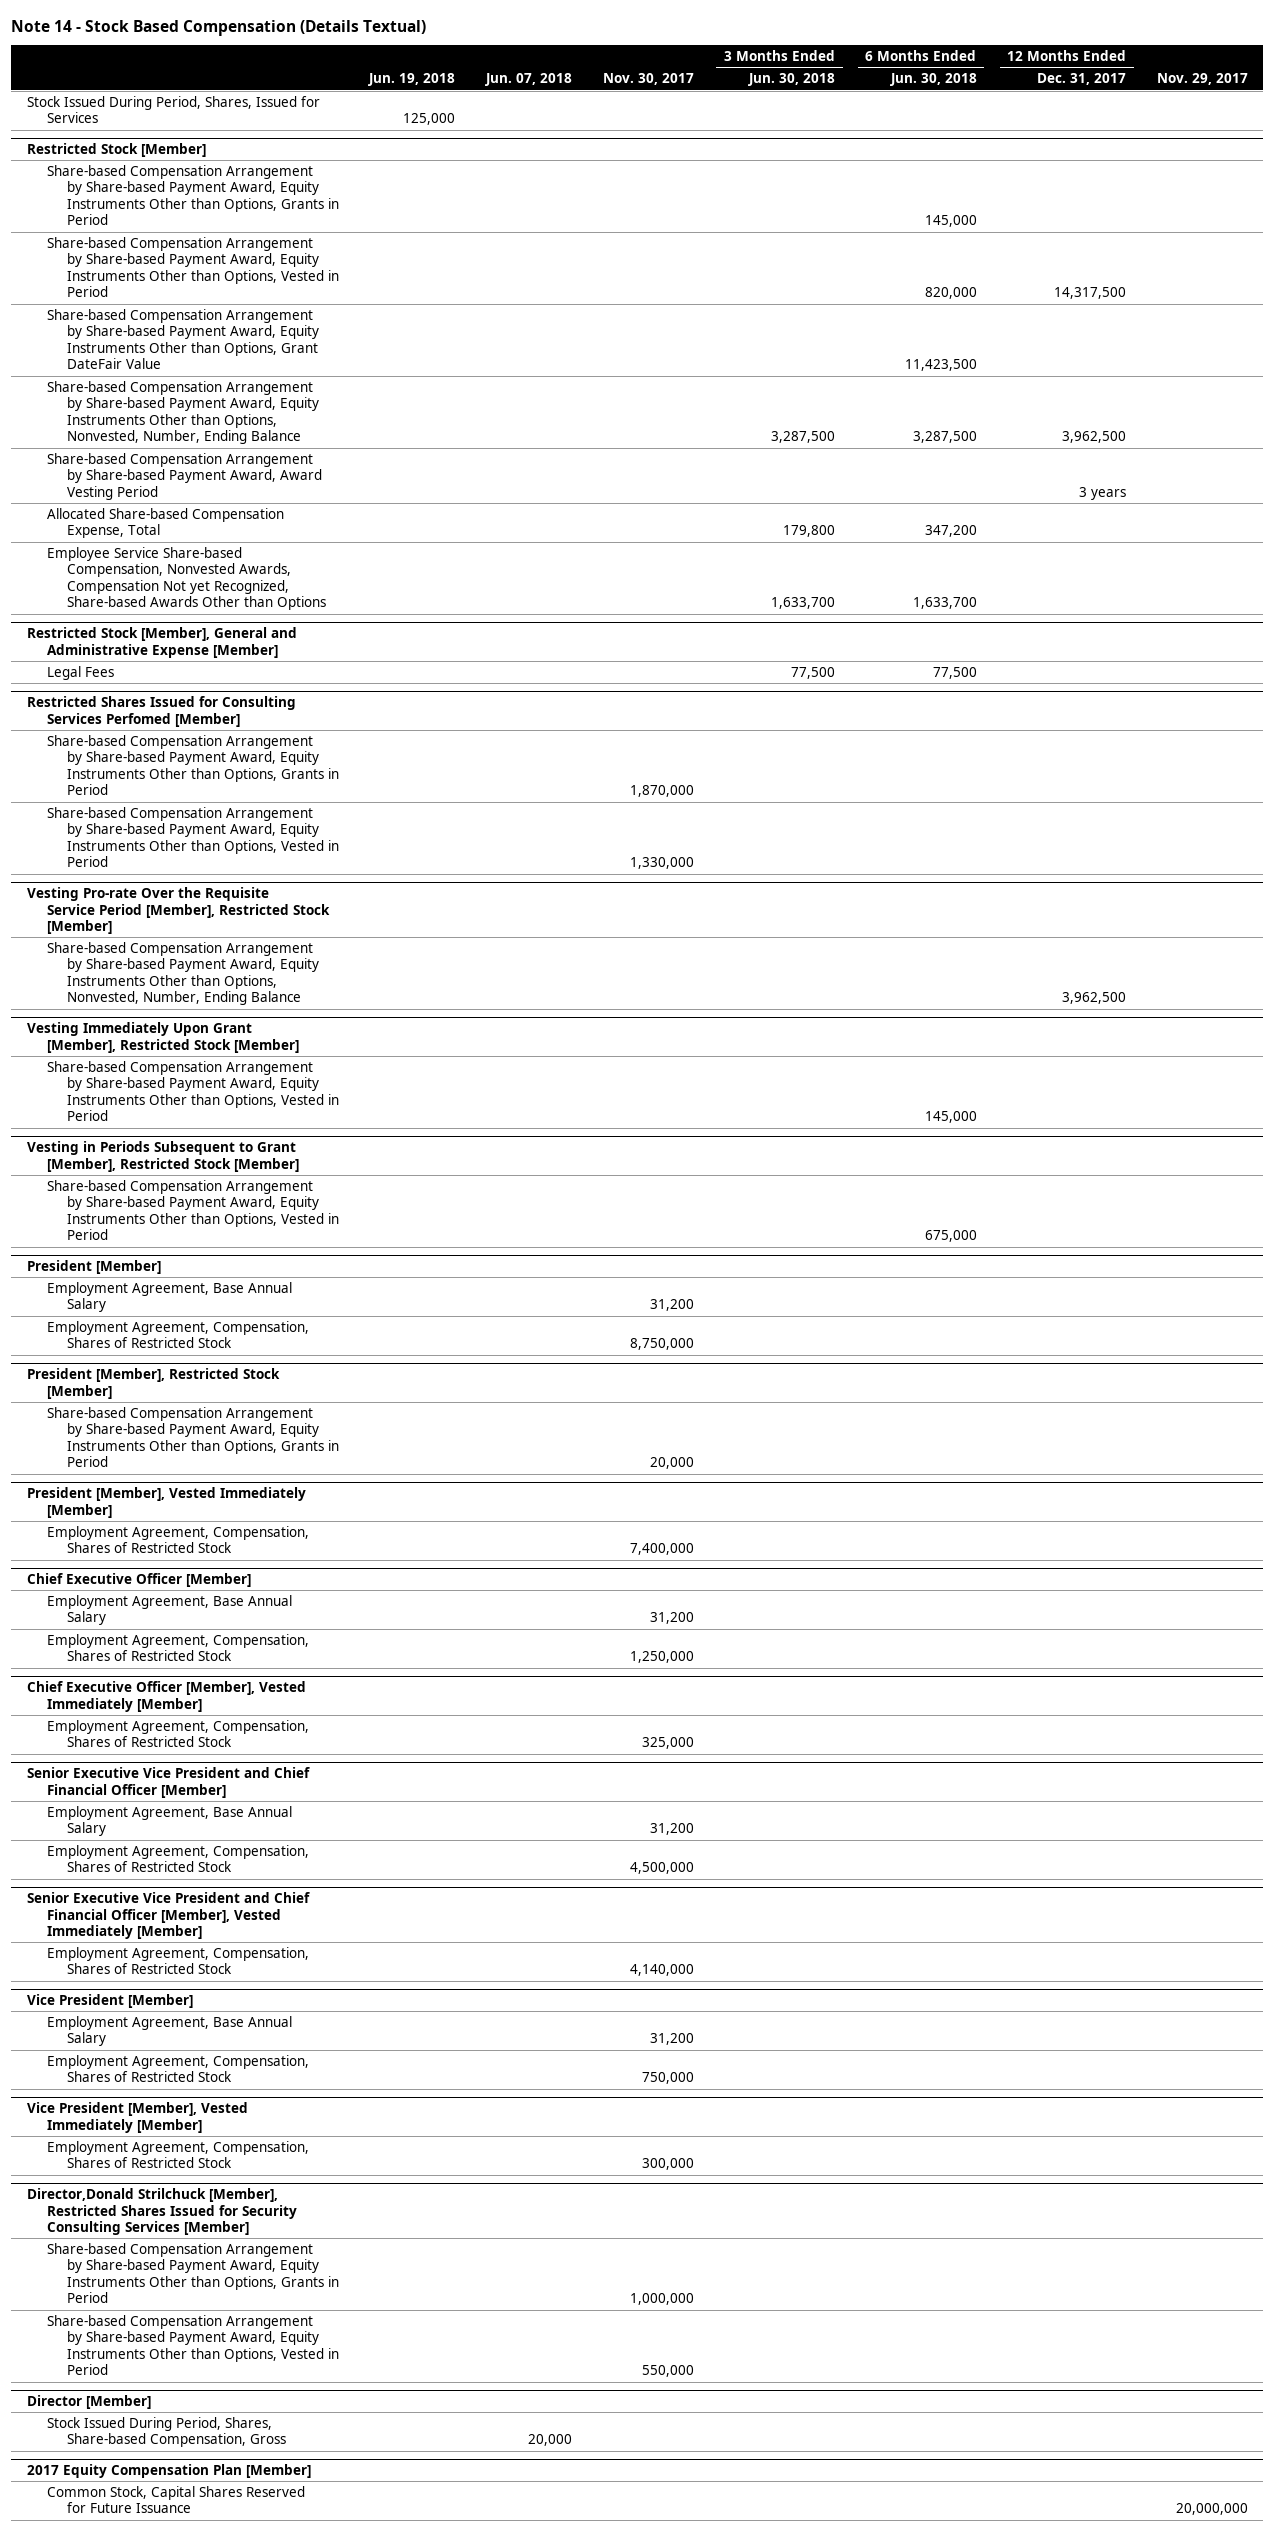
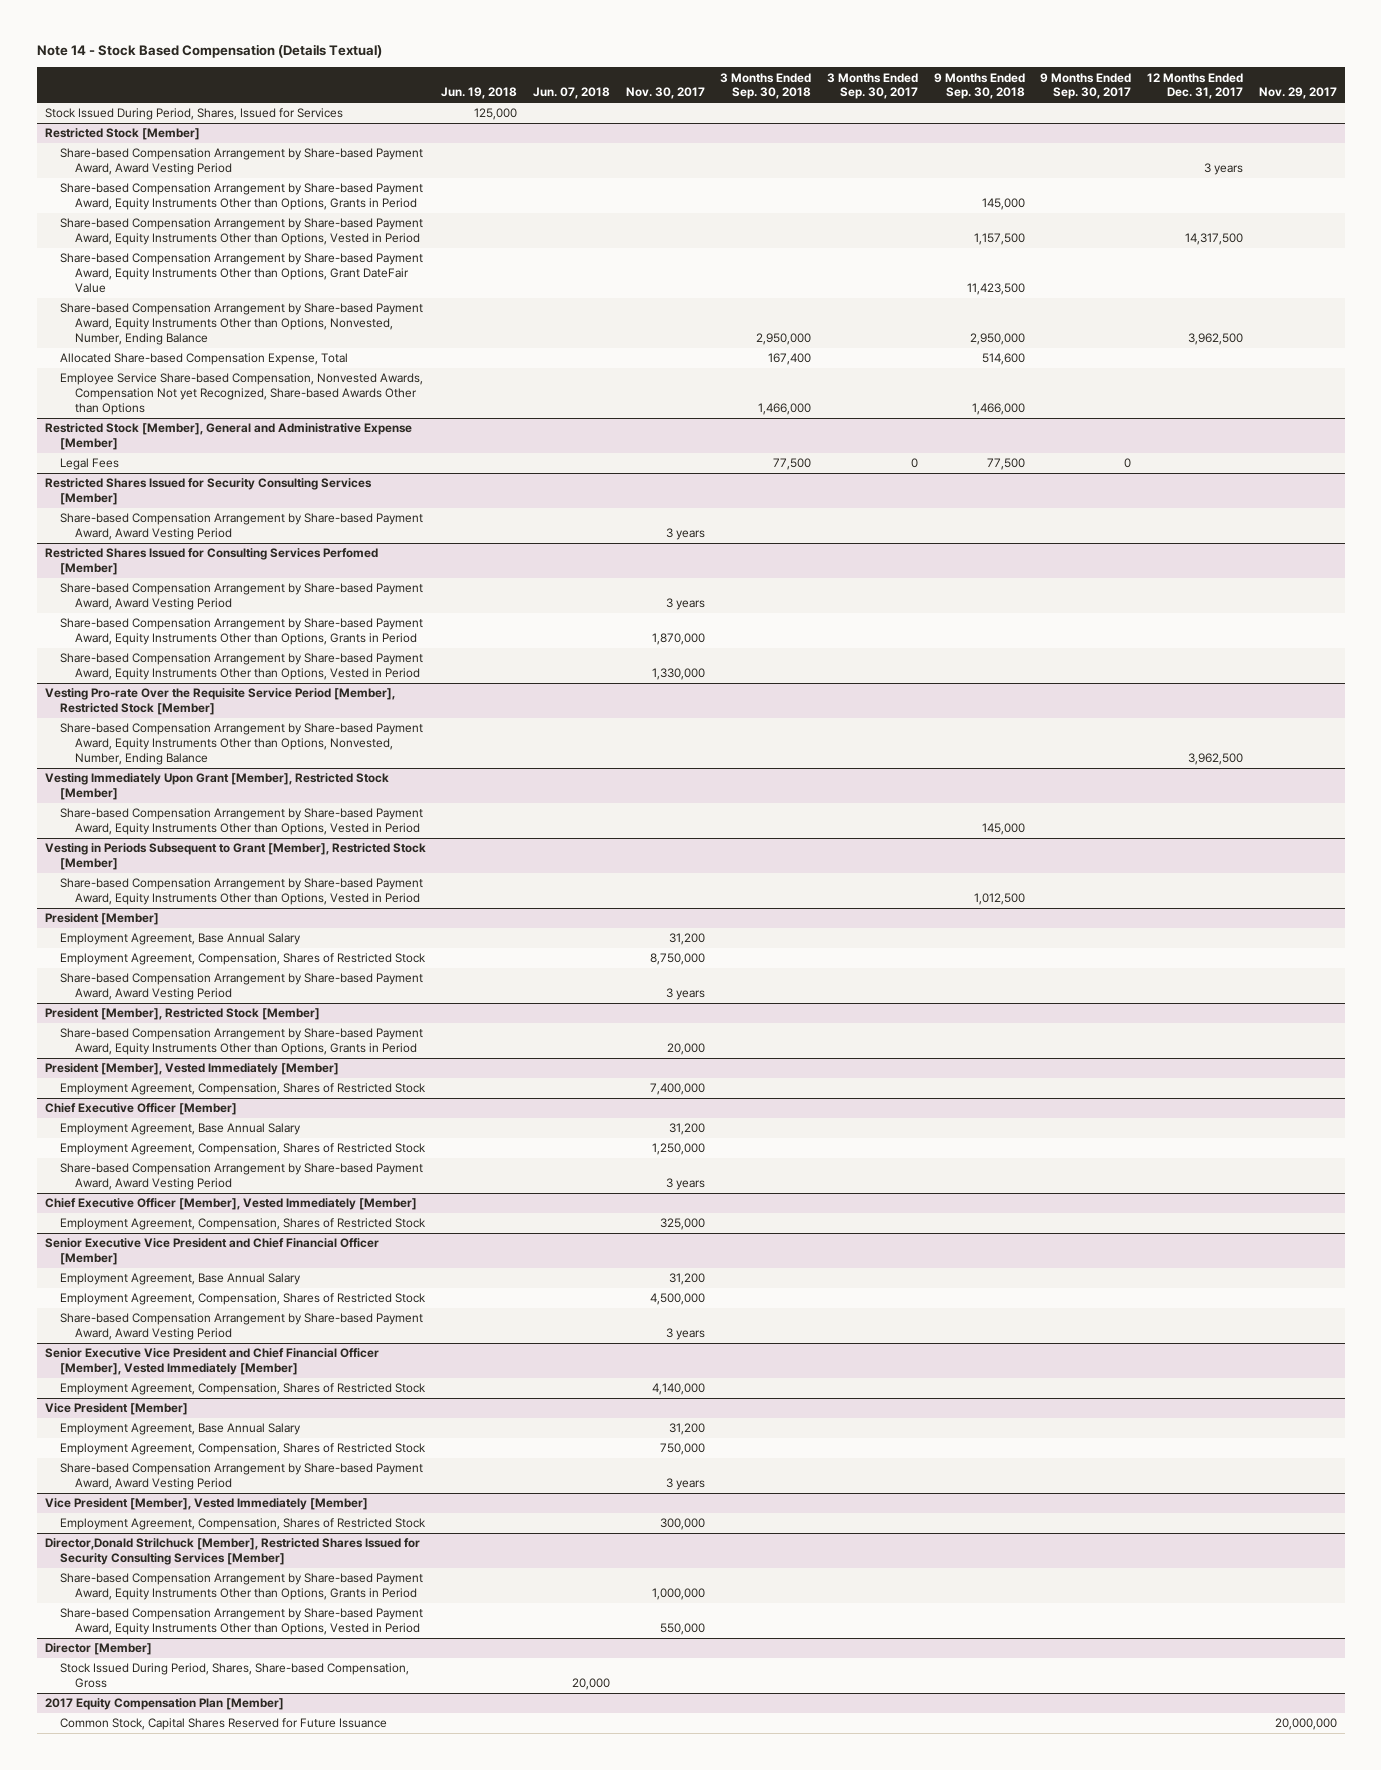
- | Jun. 19, 2018 | Jun. 07, 2018 | Nov. 30, 2017 | 3 Months Ended Jun. 30, 2018 | 6 Months Ended Jun. 30, 2018 | 12 Months Ended Dec. 31, 2017 | Nov. 29, 2017
+ | Jun. 19, 2018 | Jun. 07, 2018 | Nov. 30, 2017 | 3 Months Ended Sep. 30, 2018 | 3 Months Ended Sep. 30, 2017 | 9 Months Ended Sep. 30, 2018 | 9 Months Ended Sep. 30, 2017 | 12 Months Ended Dec. 31, 2017 | Nov. 29, 2017
@ Restricted Stock [Member]
moved up: Share-based Compensation Arrangement by Share-based Payment Award, Award Vesting Period | | | | | | | | 3 years |
+ Restricted Shares Issued for Security Consulting Services [Member]
+ Share-based Compensation Arrangement by Share-based Payment Award, Award Vesting Period | | | 3 years | | | | | |
@ Restricted Shares Issued for Consulting Services Perfomed [Member]
+ Share-based Compensation Arrangement by Share-based Payment Award, Award Vesting Period | | | 3 years | | | | | |
@ President [Member]
+ Share-based Compensation Arrangement by Share-based Payment Award, Award Vesting Period | | | 3 years | | | | | |
@ Chief Executive Officer [Member]
+ Share-based Compensation Arrangement by Share-based Payment Award, Award Vesting Period | | | 3 years | | | | | |
@ Senior Executive Vice President and Chief Financial Officer [Member]
+ Share-based Compensation Arrangement by Share-based Payment Award, Award Vesting Period | | | 3 years | | | | | |
@ Vice President [Member]
+ Share-based Compensation Arrangement by Share-based Payment Award, Award Vesting Period | | | 3 years | | | | | |

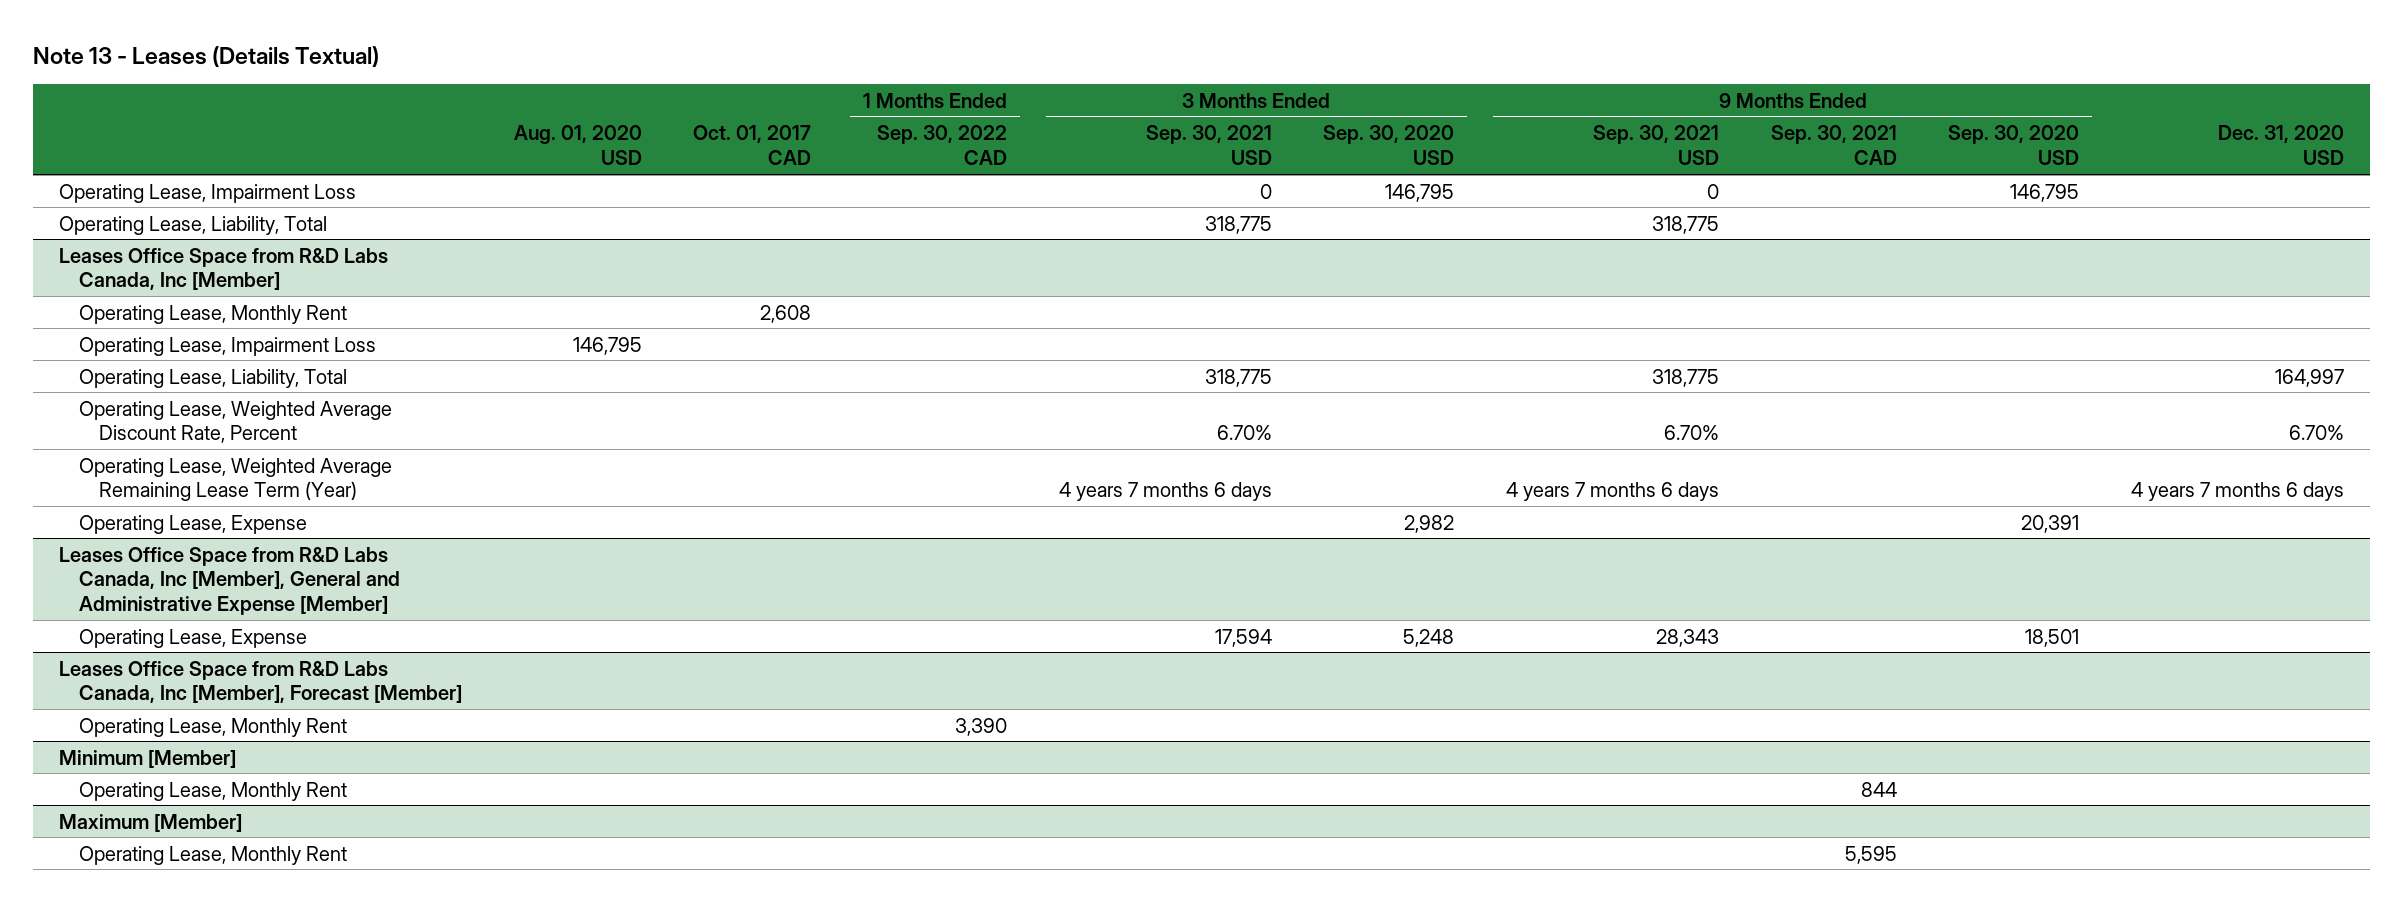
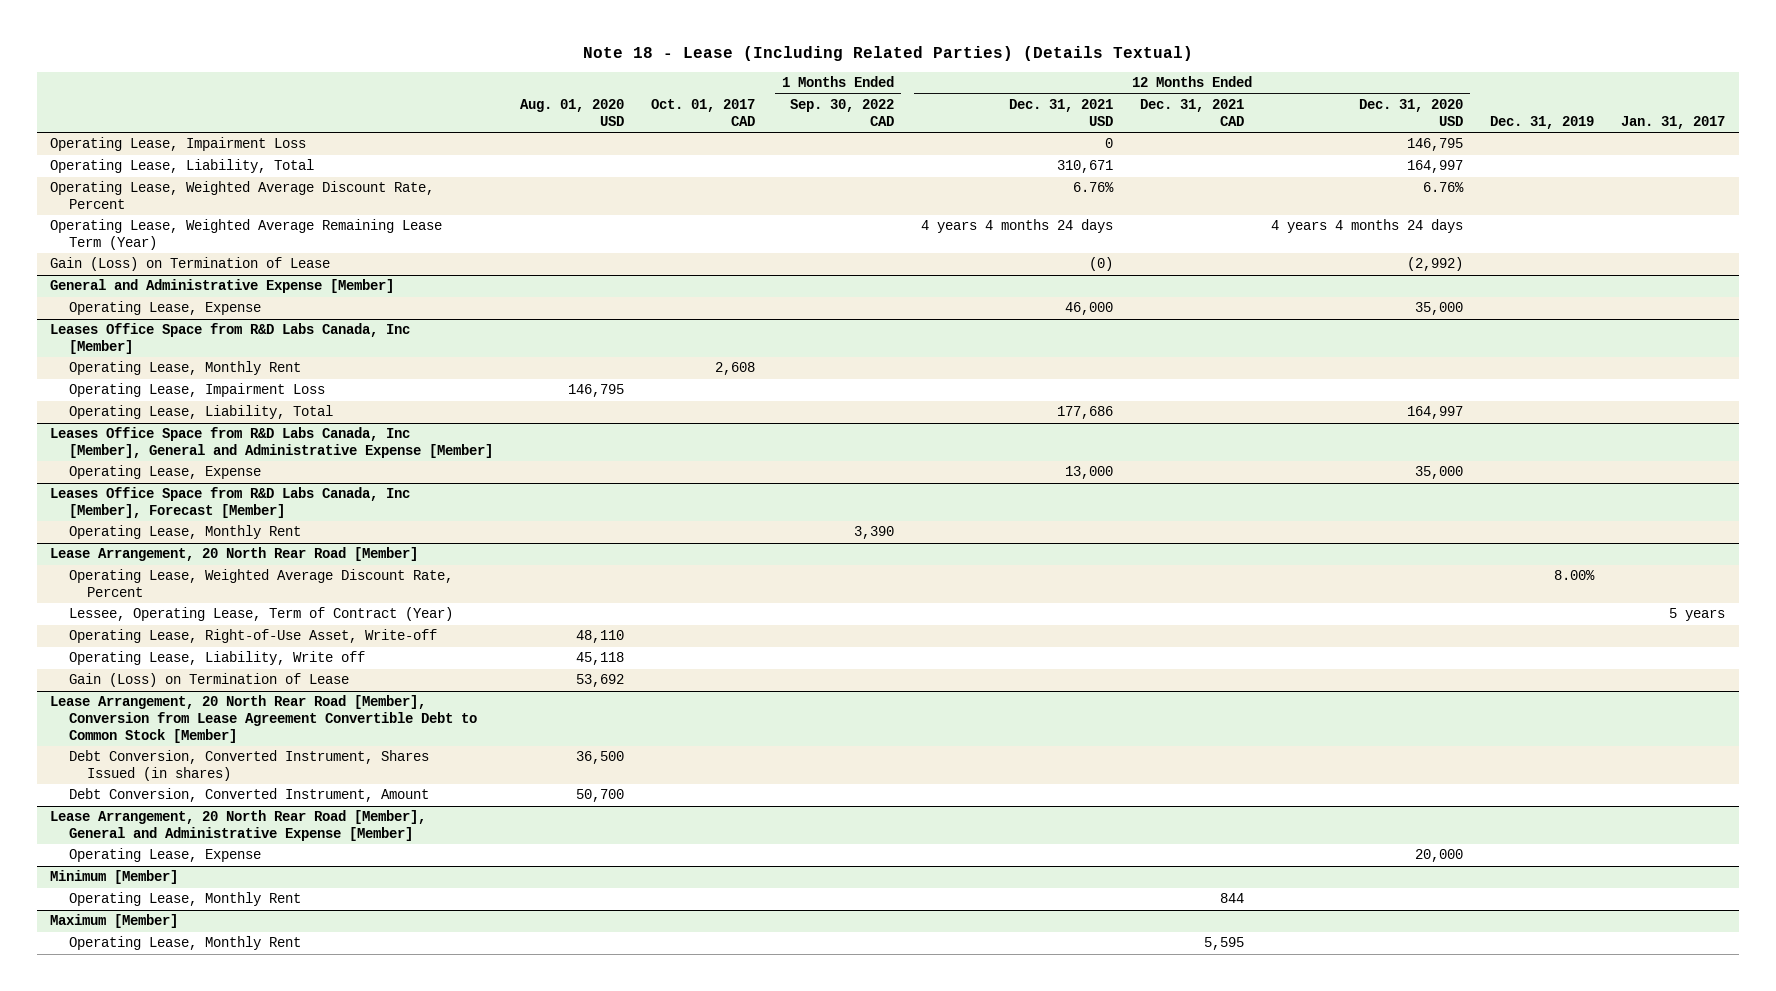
- Note 13 - Leases (Details Textual)
+ Note 18 - Lease (Including Related Parties) (Details Textual)
- | Aug. 01, 2020 USD | Oct. 01, 2017 CAD | 1 Months Ended Sep. 30, 2022 CAD | 3 Months Ended Sep. 30, 2021 USD | 3 Months Ended Sep. 30, 2020 USD | 9 Months Ended Sep. 30, 2021 USD | 9 Months Ended Sep. 30, 2021 CAD | 9 Months Ended Sep. 30, 2020 USD | Dec. 31, 2020 USD
+ | Aug. 01, 2020 USD | Oct. 01, 2017 CAD | 1 Months Ended Sep. 30, 2022 CAD | 12 Months Ended Dec. 31, 2021 USD | 12 Months Ended Dec. 31, 2021 CAD | 12 Months Ended Dec. 31, 2020 USD | Dec. 31, 2019 | Jan. 31, 2017
+ Operating Lease, Weighted Average Discount Rate, Percent | | | | 6.76% | | 6.76% | |
+ Operating Lease, Weighted Average Remaining Lease Term (Year) | | | | 4 years 4 months 24 days | | 4 years 4 months 24 days | |
+ Gain (Loss) on Termination of Lease | | | | (0) | | (2,992) | |
+ General and Administrative Expense [Member]
+ Operating Lease, Expense | | | | 46,000 | | 35,000 | |
@ Leases Office Space from R&D Labs Canada, Inc [Member]
- Operating Lease, Weighted Average Discount Rate, Percent | | | | 6.70% | | 6.70% | | | 6.70%
- Operating Lease, Weighted Average Remaining Lease Term (Year) | | | | 4 years 7 months 6 days | | 4 years 7 months 6 days | | | 4 years 7 months 6 days
- Operating Lease, Expense | | | | | 2,982 | | | 20,391 |
+ Lease Arrangement, 20 North Rear Road [Member]
+ Operating Lease, Weighted Average Discount Rate, Percent | | | | | | | 8.00% |
+ Lessee, Operating Lease, Term of Contract (Year) | | | | | | | | 5 years
+ Operating Lease, Right-of-Use Asset, Write-off | 48,110 | | | | | | |
+ Operating Lease, Liability, Write off | 45,118 | | | | | | |
+ Gain (Loss) on Termination of Lease | 53,692 | | | | | | |
+ Lease Arrangement, 20 North Rear Road [Member], Conversion from Lease Agreement Convertible Debt to Common Stock [Member]
+ Debt Conversion, Converted Instrument, Shares Issued (in shares) | 36,500 | | | | | | |
+ Debt Conversion, Converted Instrument, Amount | 50,700 | | | | | | |
+ Lease Arrangement, 20 North Rear Road [Member], General and Administrative Expense [Member]
+ Operating Lease, Expense | | | | | | 20,000 | |

